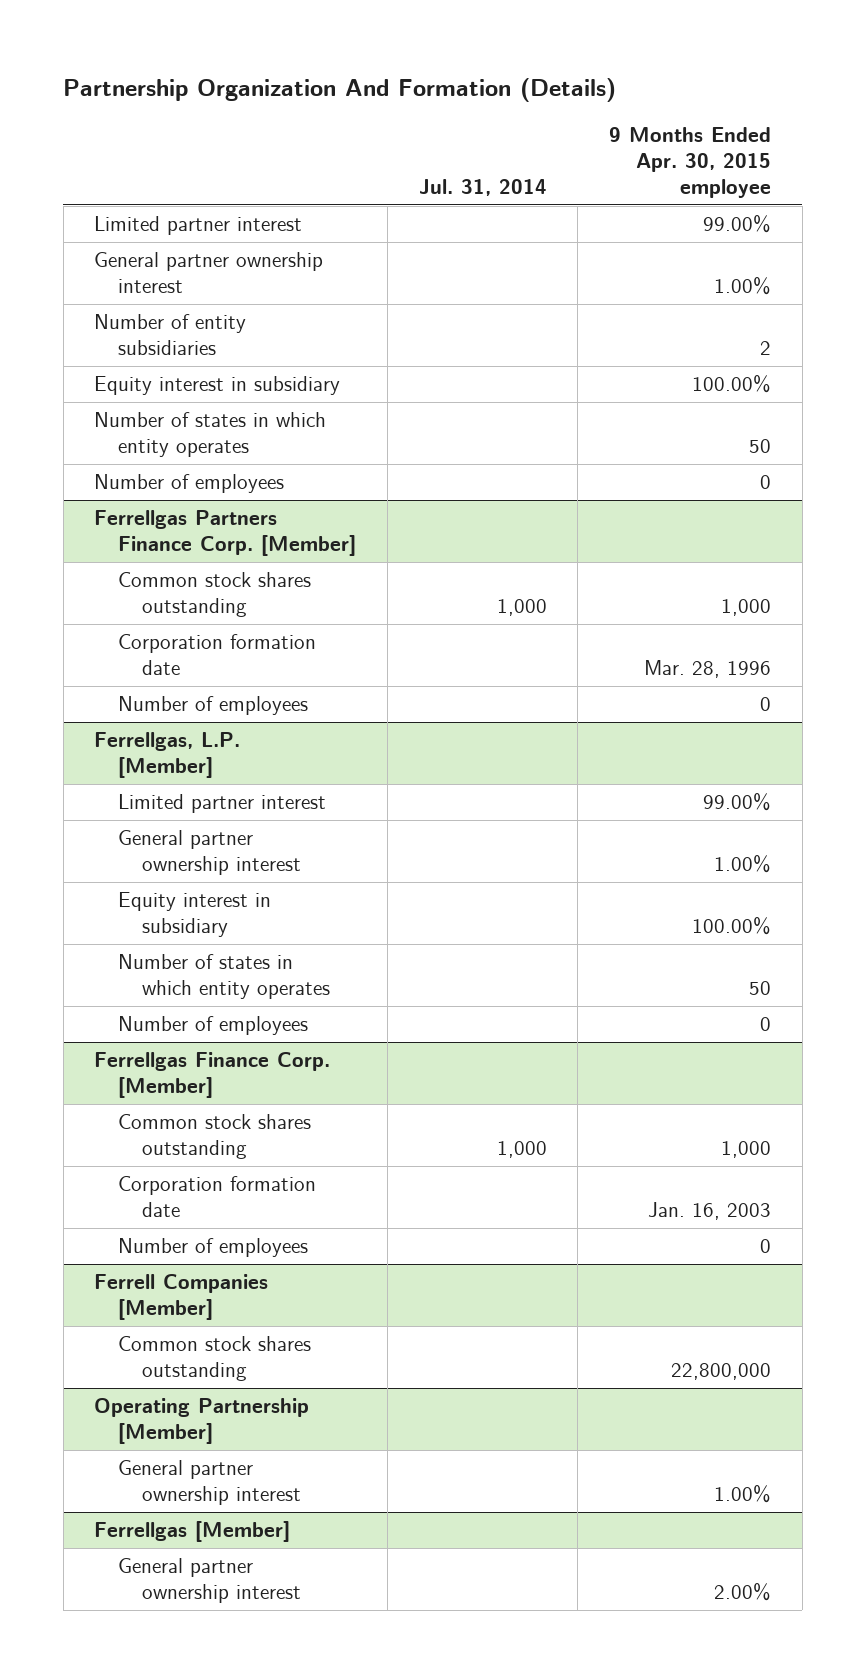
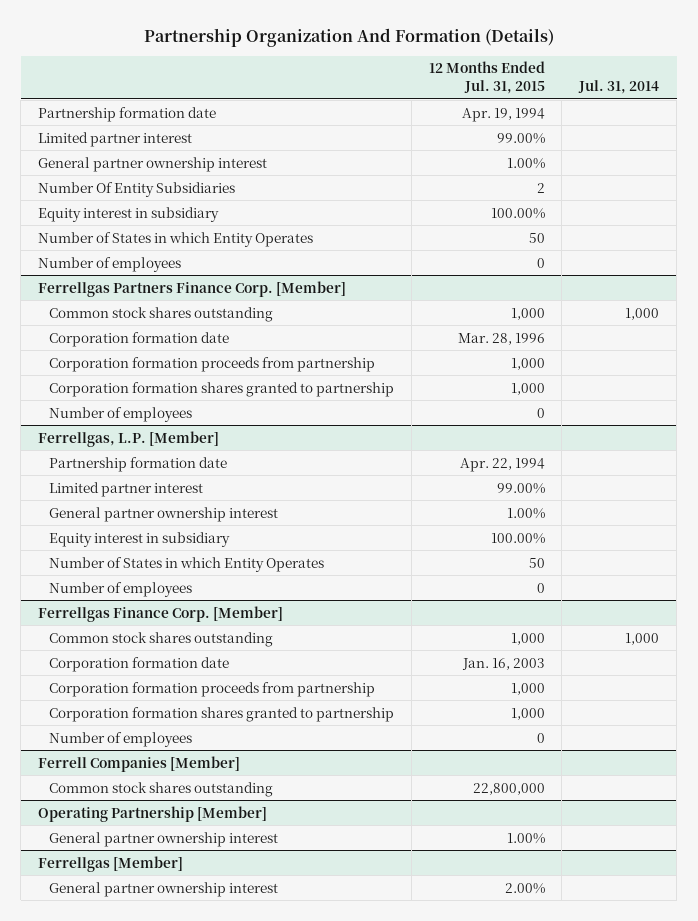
- | Jul. 31, 2014 | 9 Months Ended Apr. 30, 2015 employee
+ | 12 Months Ended Jul. 31, 2015 | Jul. 31, 2014
+ Partnership formation date | Apr. 19, 1994 |
- Number of entity subsidiaries | | 2
+ Number Of Entity Subsidiaries | 2 |
- Number of states in which entity operates | | 50
+ Number of States in which Entity Operates | 50 |
@ Ferrellgas Partners Finance Corp. [Member]
+ Corporation formation proceeds from partnership | 1,000 |
+ Corporation formation shares granted to partnership | 1,000 |
@ Ferrellgas, L.P. [Member]
+ Partnership formation date | Apr. 22, 1994 |
- Number of states in which entity operates | | 50
+ Number of States in which Entity Operates | 50 |
@ Ferrellgas Finance Corp. [Member]
+ Corporation formation proceeds from partnership | 1,000 |
+ Corporation formation shares granted to partnership | 1,000 |

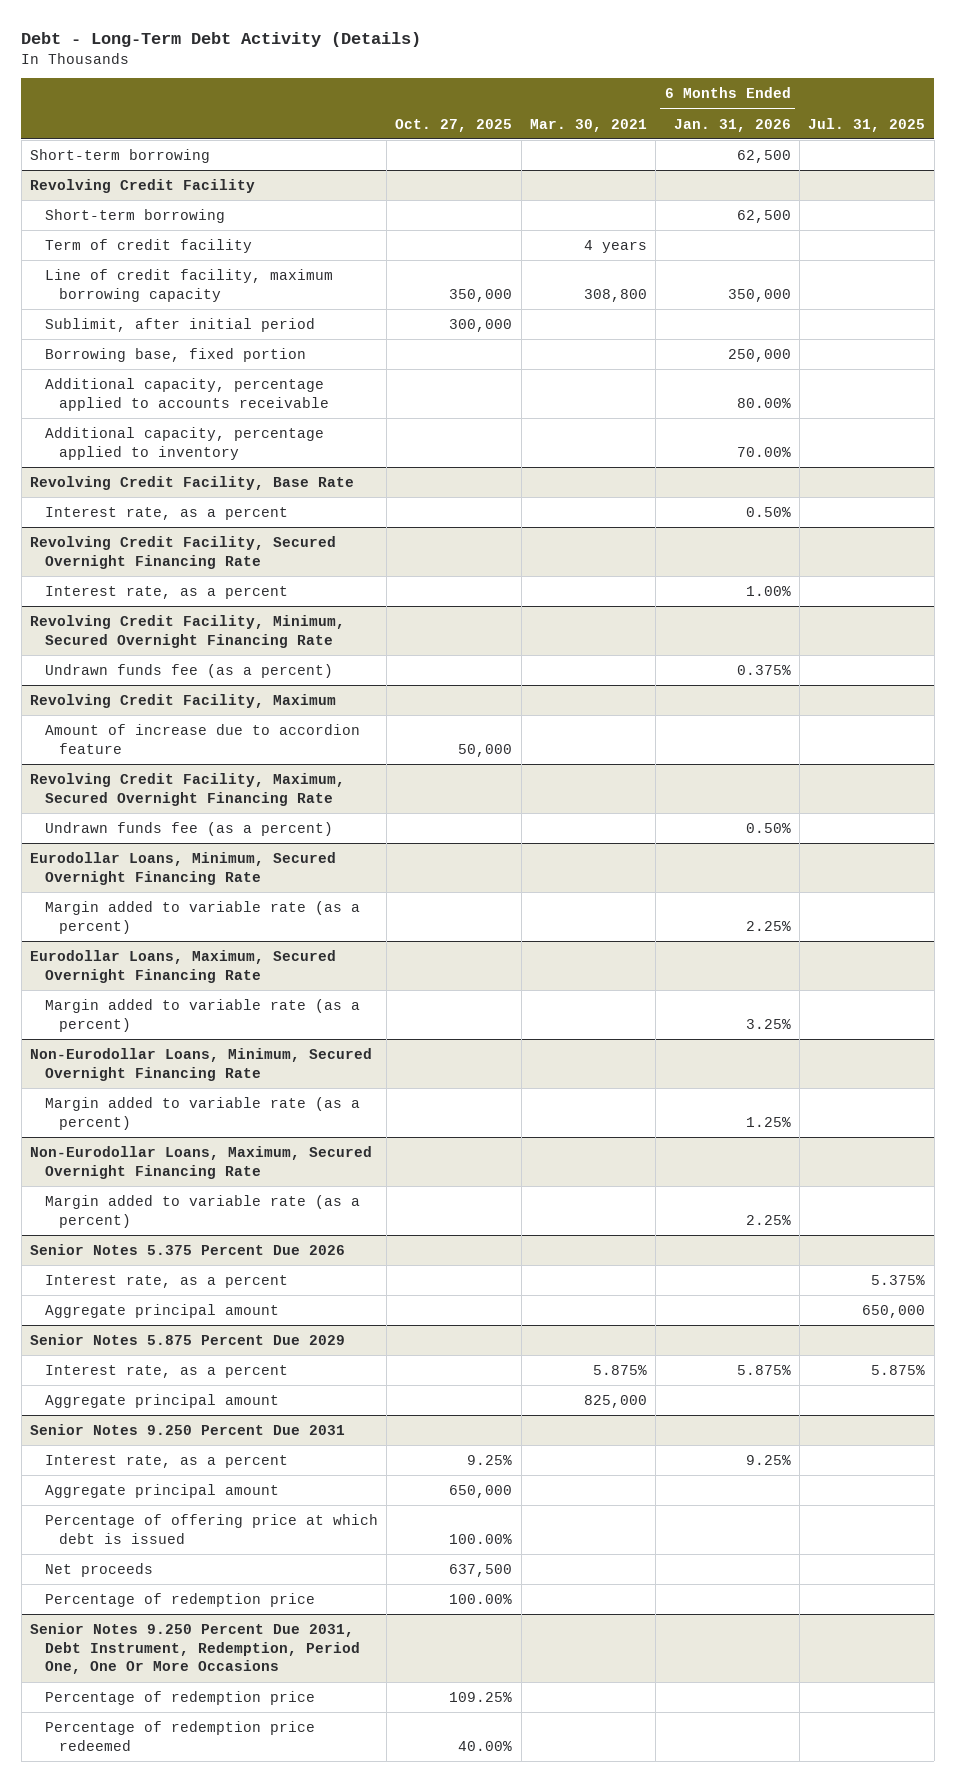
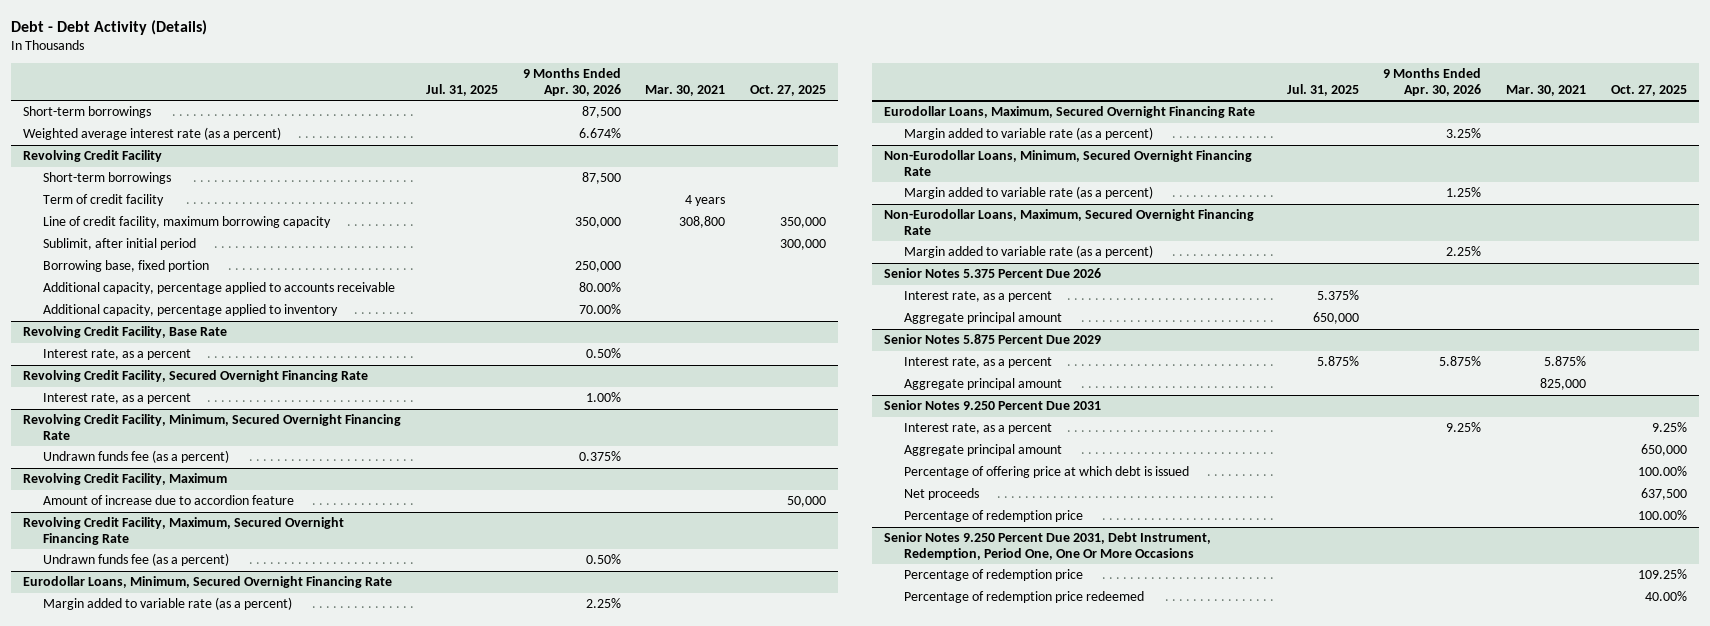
- Debt - Long-Term Debt Activity (Details)
+ Debt - Debt Activity (Details)
- | Oct. 27, 2025 | Mar. 30, 2021 | 6 Months Ended Jan. 31, 2026 | Jul. 31, 2025
+ | Jul. 31, 2025 | 9 Months Ended Apr. 30, 2026 | Mar. 30, 2021 | Oct. 27, 2025
- Short-term borrowing | | | 62,500 |
+ Short-term borrowings | | 87,500 | |
+ Weighted average interest rate (as a percent) | | 6.674% | |
@ Revolving Credit Facility
- Short-term borrowing | | | 62,500 |
+ Short-term borrowings | | 87,500 | |

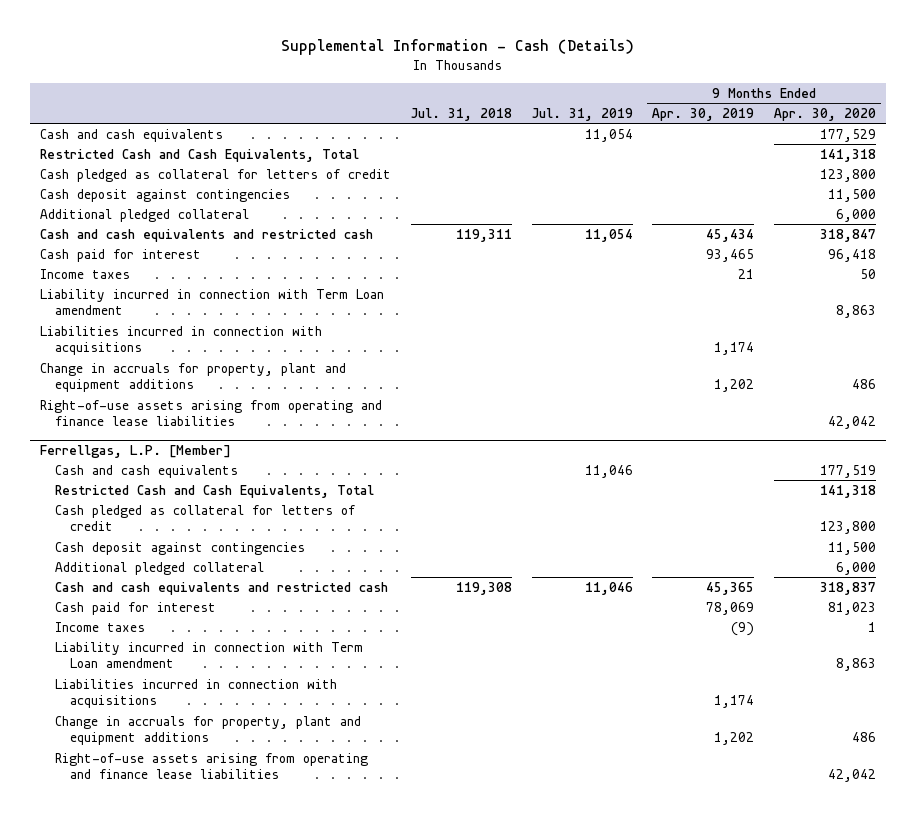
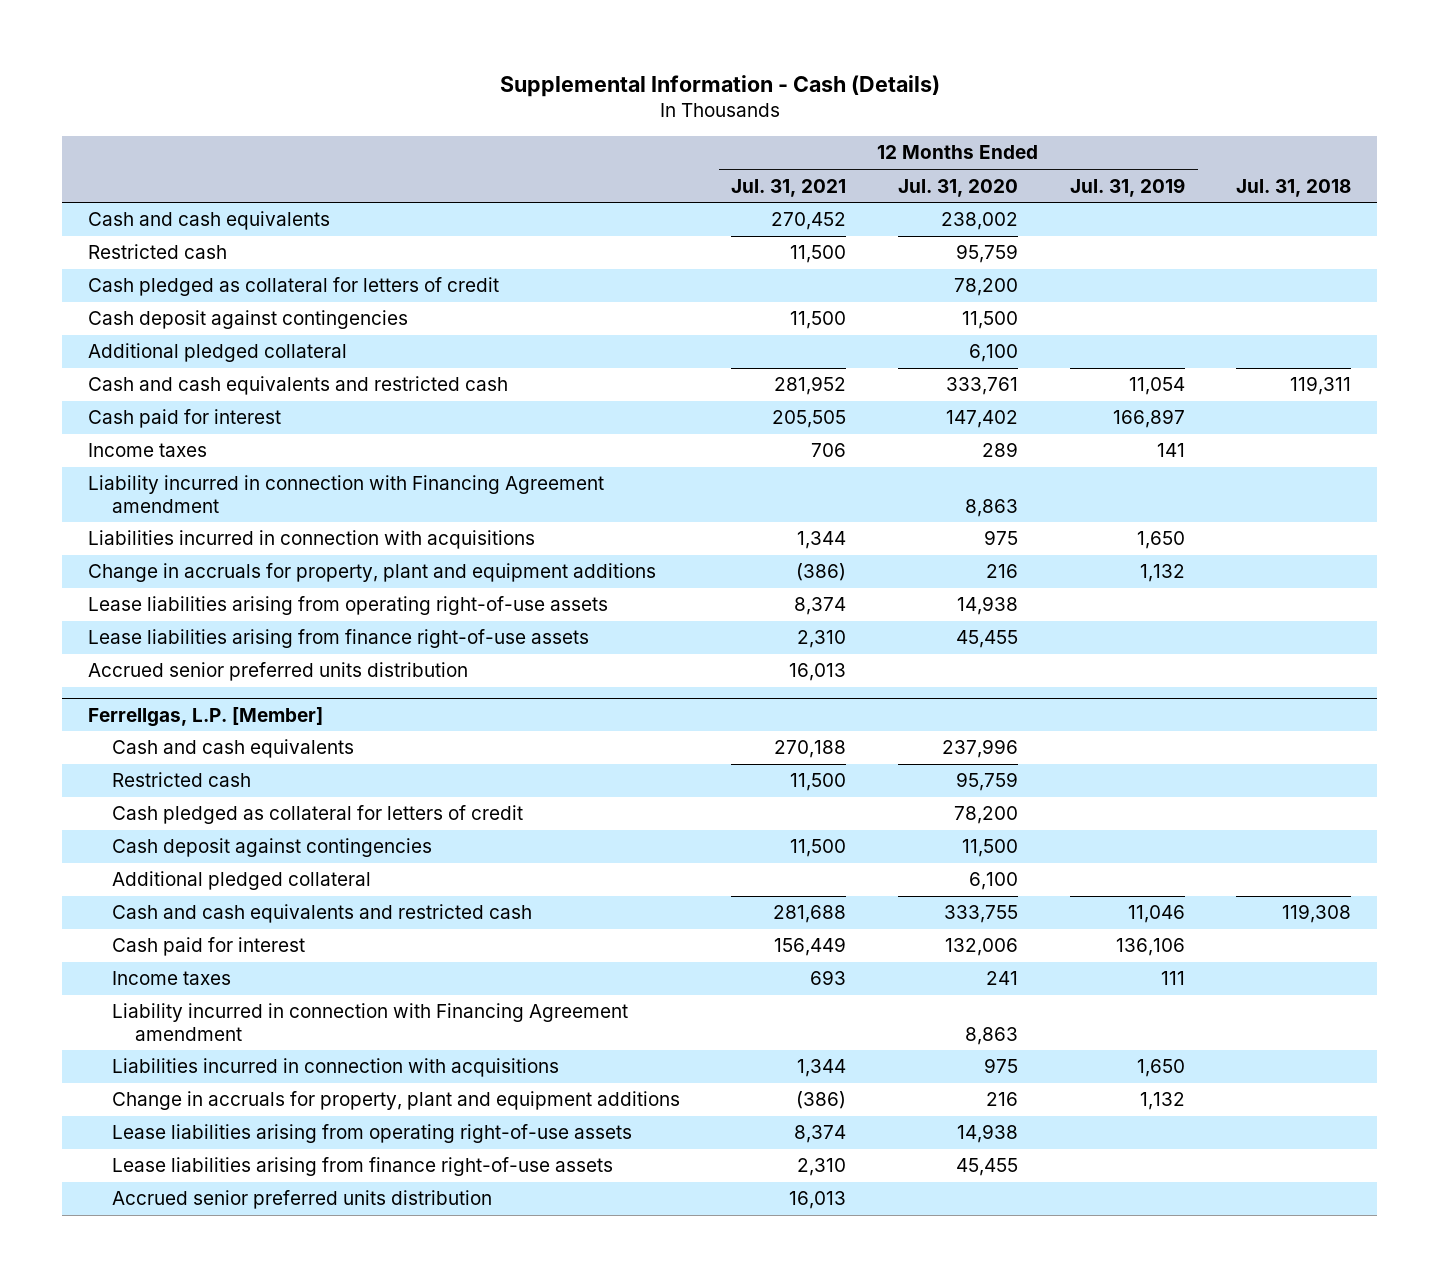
- | Jul. 31, 2018 | Jul. 31, 2019 | 9 Months Ended Apr. 30, 2019 | 9 Months Ended Apr. 30, 2020
+ | 12 Months Ended Jul. 31, 2021 | 12 Months Ended Jul. 31, 2020 | 12 Months Ended Jul. 31, 2019 | Jul. 31, 2018
- Restricted Cash and Cash Equivalents, Total | | | | 141,318
+ Restricted cash | 11,500 | 95,759 | |
- Liability incurred in connection with Term Loan amendment | | | | 8,863
+ Liability incurred in connection with Financing Agreement amendment | | 8,863 | |
- Right-of-use assets arising from operating and finance lease liabilities | | | | 42,042
+ Lease liabilities arising from operating right-of-use assets | 8,374 | 14,938 | |
+ Lease liabilities arising from finance right-of-use assets | 2,310 | 45,455 | |
+ Accrued senior preferred units distribution | 16,013 | | |
@ Ferrellgas, L.P. [Member]
- Restricted Cash and Cash Equivalents, Total | | | | 141,318
+ Restricted cash | 11,500 | 95,759 | |
- Liability incurred in connection with Term Loan amendment | | | | 8,863
+ Liability incurred in connection with Financing Agreement amendment | | 8,863 | |
- Right-of-use assets arising from operating and finance lease liabilities | | | | 42,042
+ Lease liabilities arising from operating right-of-use assets | 8,374 | 14,938 | |
+ Lease liabilities arising from finance right-of-use assets | 2,310 | 45,455 | |
+ Accrued senior preferred units distribution | 16,013 | | |

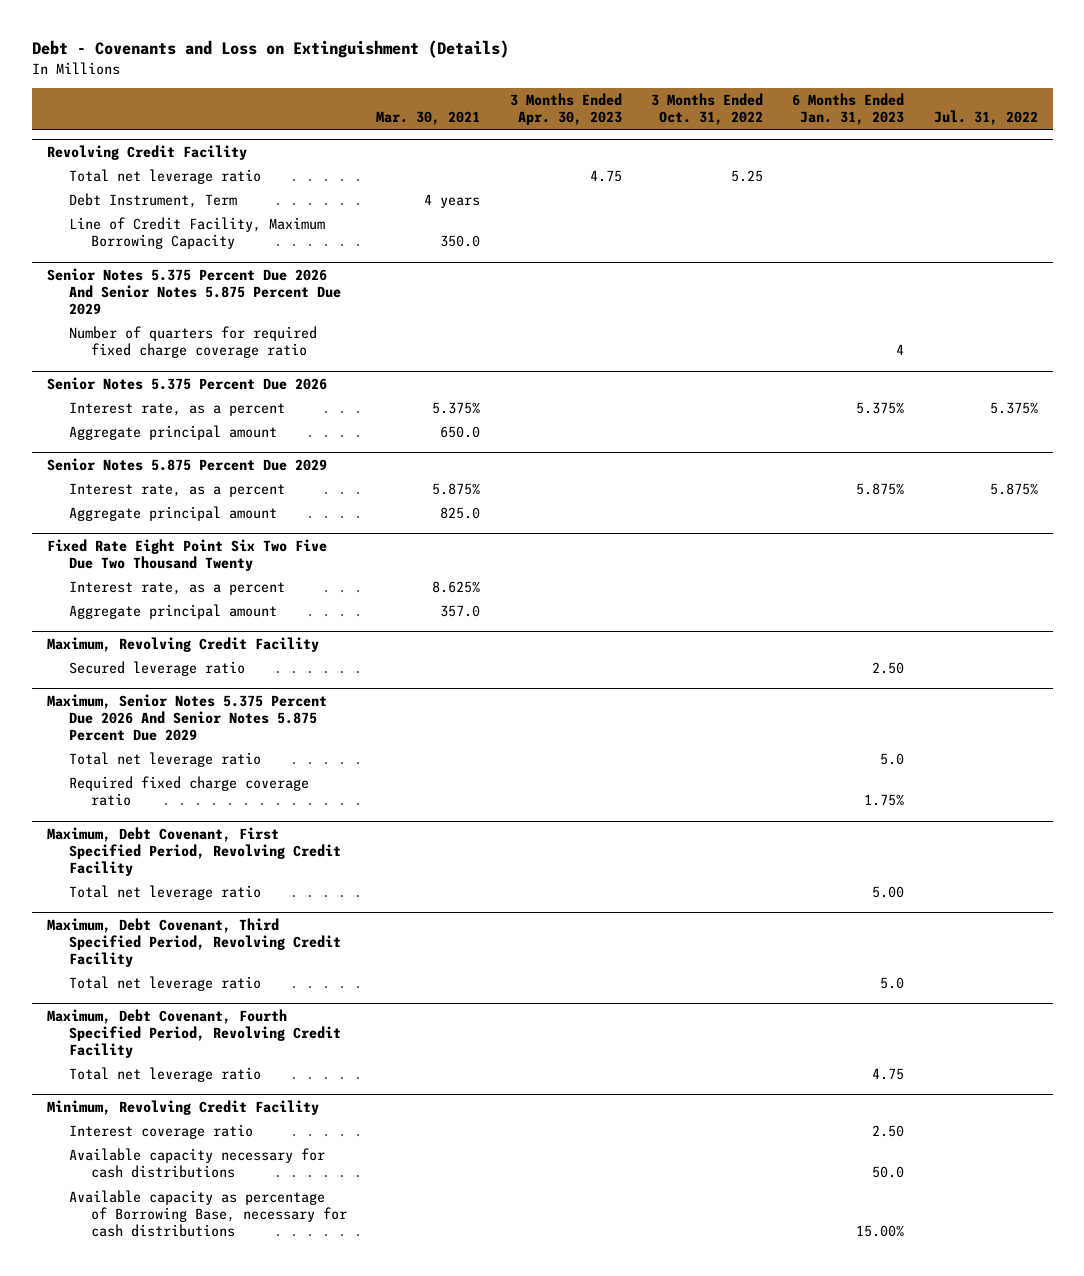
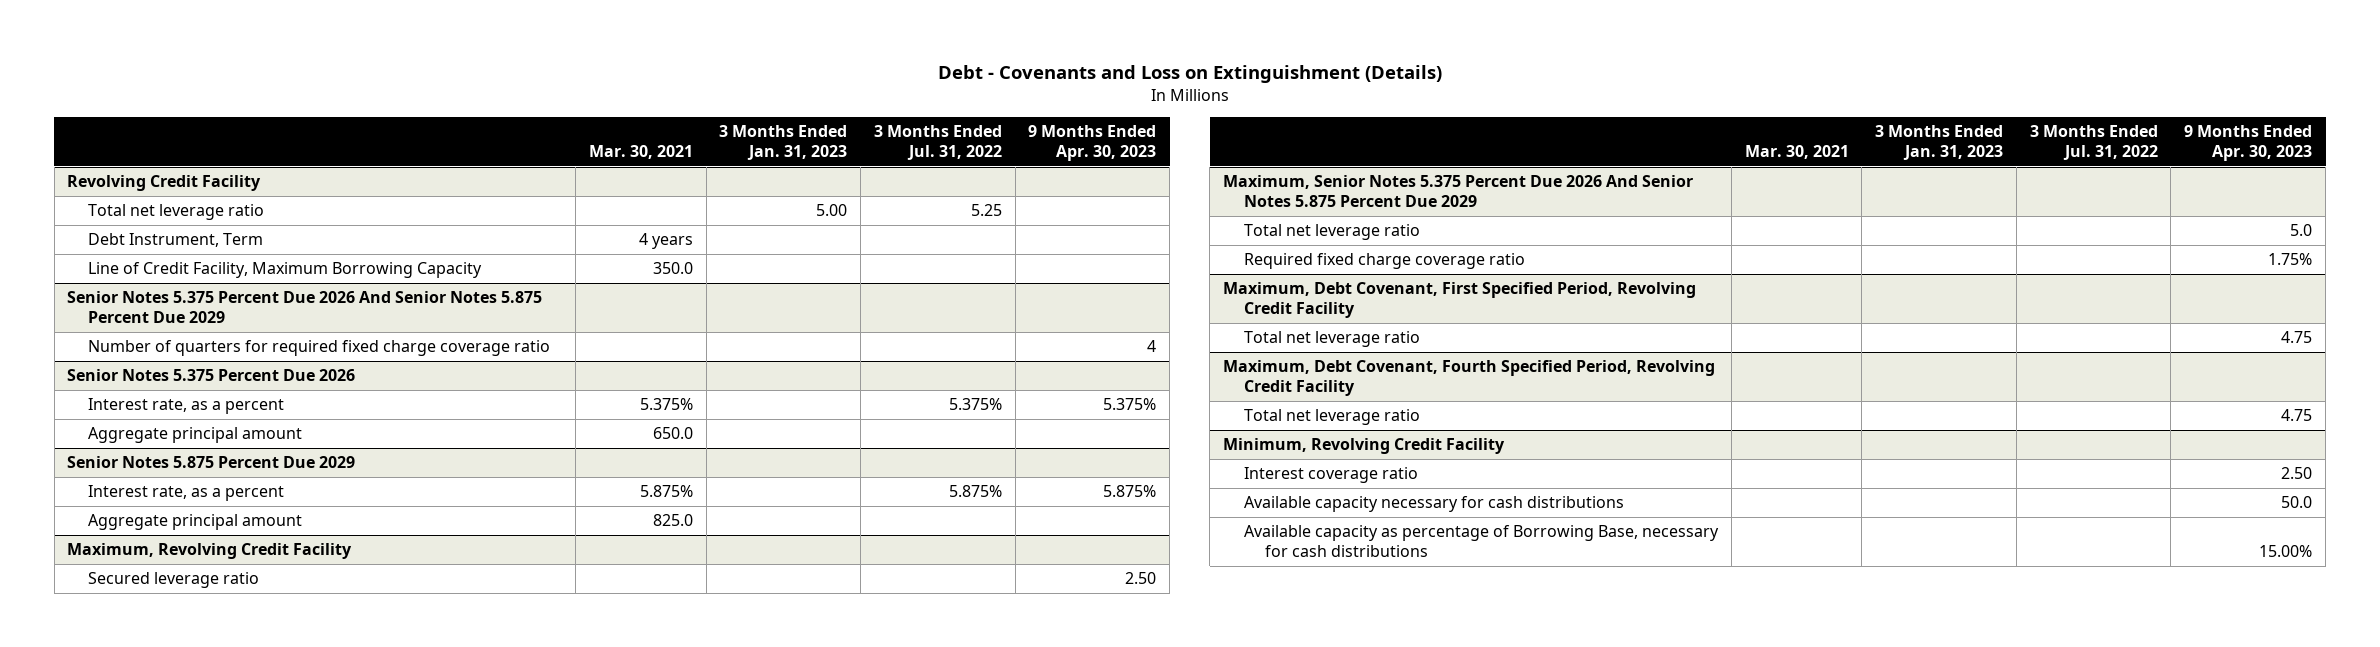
- | Mar. 30, 2021 | 3 Months Ended Apr. 30, 2023 | 3 Months Ended Oct. 31, 2022 | 6 Months Ended Jan. 31, 2023 | Jul. 31, 2022
+ | Mar. 30, 2021 | 3 Months Ended Jan. 31, 2023 | 3 Months Ended Jul. 31, 2022 | 9 Months Ended Apr. 30, 2023
- Fixed Rate Eight Point Six Two Five Due Two Thousand Twenty
- Interest rate, as a percent | 8.625% | | | |
- Aggregate principal amount | 357.0 | | | |
- Maximum, Debt Covenant, Third Specified Period, Revolving Credit Facility
- Total net leverage ratio | | | | 5.0 |

